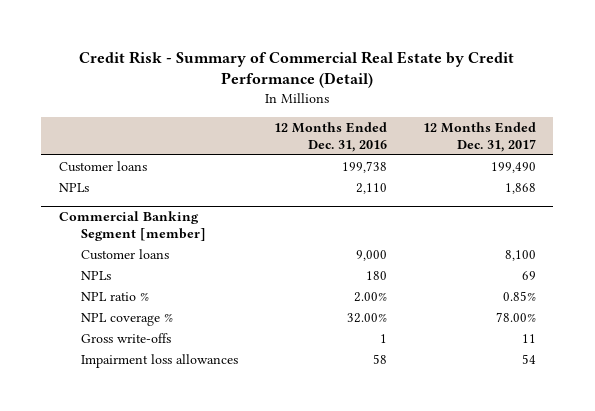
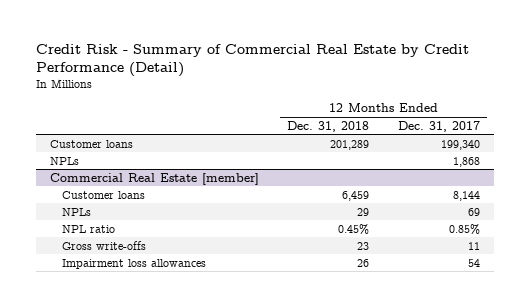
- | 12 Months Ended Dec. 31, 2016 | 12 Months Ended Dec. 31, 2017
+ | 12 Months Ended Dec. 31, 2018 | 12 Months Ended Dec. 31, 2017
- Customer loans | 199,738 | 199,490
+ Customer loans | 201,289 | 199,340
- Commercial Banking Segment [member]
- Customer loans | 9,000 | 8,100
+ Commercial Real Estate [member]
+ Customer loans | 6,459 | 8,144
- NPL ratio % | 2.00% | 0.85%
- NPL coverage % | 32.00% | 78.00%
+ NPL ratio | 0.45% | 0.85%

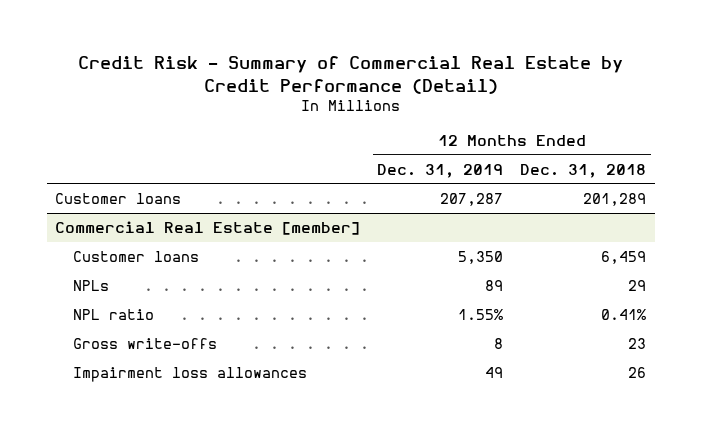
- | 12 Months Ended Dec. 31, 2018 | 12 Months Ended Dec. 31, 2017
+ | 12 Months Ended Dec. 31, 2019 | 12 Months Ended Dec. 31, 2018
- NPLs | | 1,868
@ Commercial Real Estate [member]
- NPL ratio | 0.45% | 0.85%
+ NPL ratio | 1.55% | 0.41%

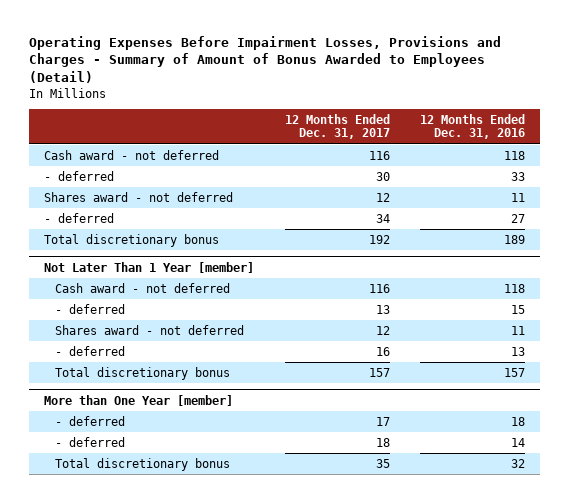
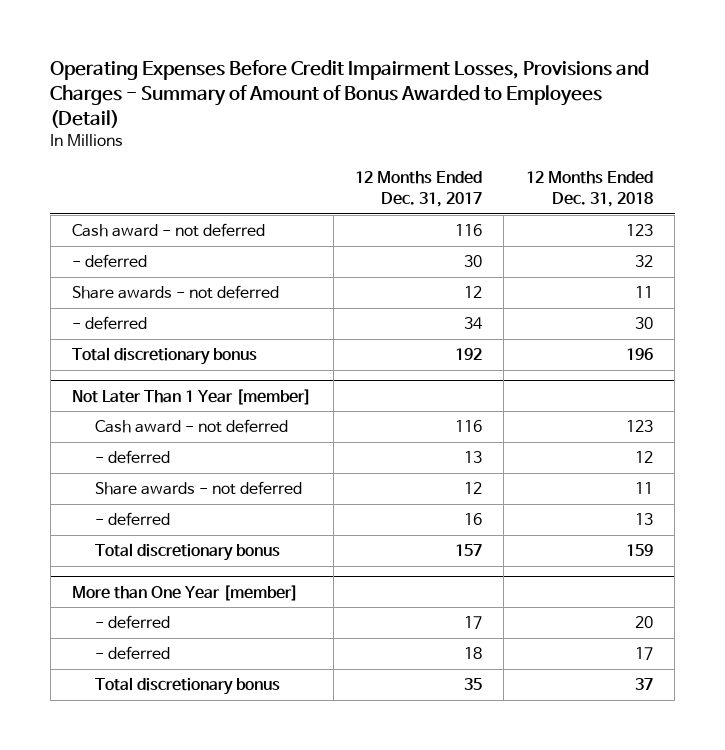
- Operating Expenses Before Impairment Losses, Provisions and Charges - Summary of Amount of Bonus Awarded to Employees (Detail)
+ Operating Expenses Before Credit Impairment Losses, Provisions and Charges - Summary of Amount of Bonus Awarded to Employees (Detail)
- | 12 Months Ended Dec. 31, 2017 | 12 Months Ended Dec. 31, 2016
+ | 12 Months Ended Dec. 31, 2017 | 12 Months Ended Dec. 31, 2018
- Shares award - not deferred | 12 | 11
+ Share awards - not deferred | 12 | 11
@ Not Later Than 1 Year [member]
- Shares award - not deferred | 12 | 11
+ Share awards - not deferred | 12 | 11

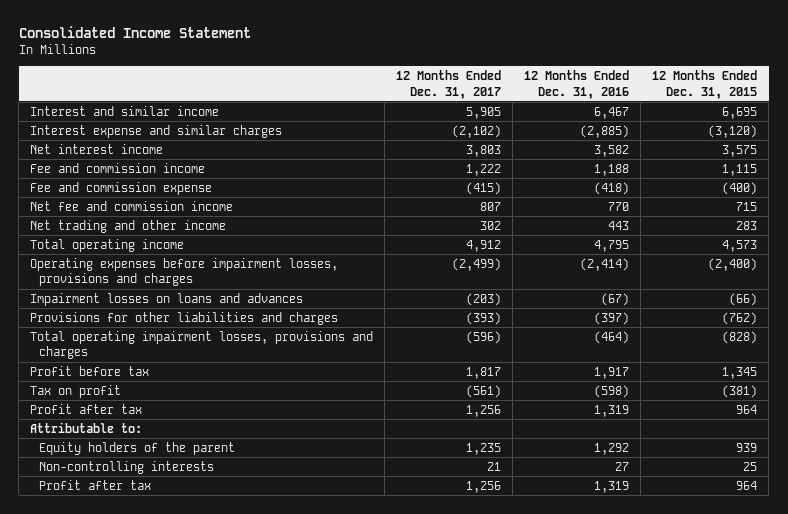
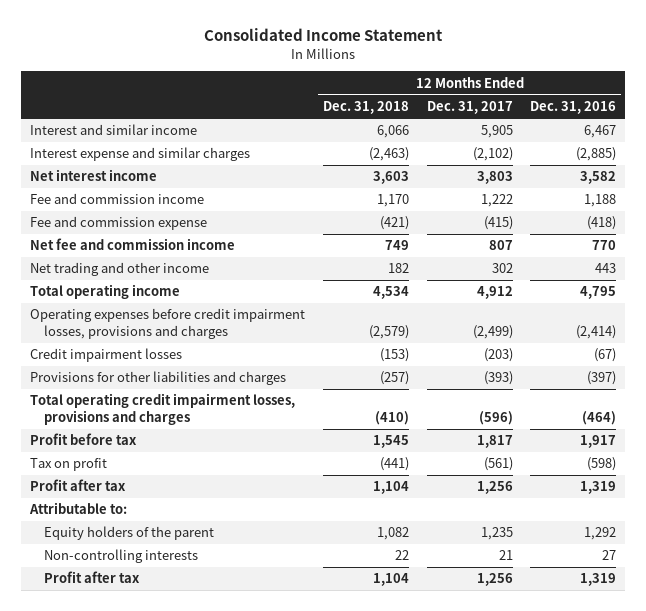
- | 12 Months Ended Dec. 31, 2017 | 12 Months Ended Dec. 31, 2016 | 12 Months Ended Dec. 31, 2015
+ | 12 Months Ended Dec. 31, 2018 | 12 Months Ended Dec. 31, 2017 | 12 Months Ended Dec. 31, 2016
- Operating expenses before impairment losses, provisions and charges | (2,499) | (2,414) | (2,400)
- Impairment losses on loans and advances | (203) | (67) | (66)
+ Operating expenses before credit impairment losses, provisions and charges | (2,579) | (2,499) | (2,414)
+ Credit impairment losses | (153) | (203) | (67)
- Total operating impairment losses, provisions and charges | (596) | (464) | (828)
+ Total operating credit impairment losses, provisions and charges | (410) | (596) | (464)

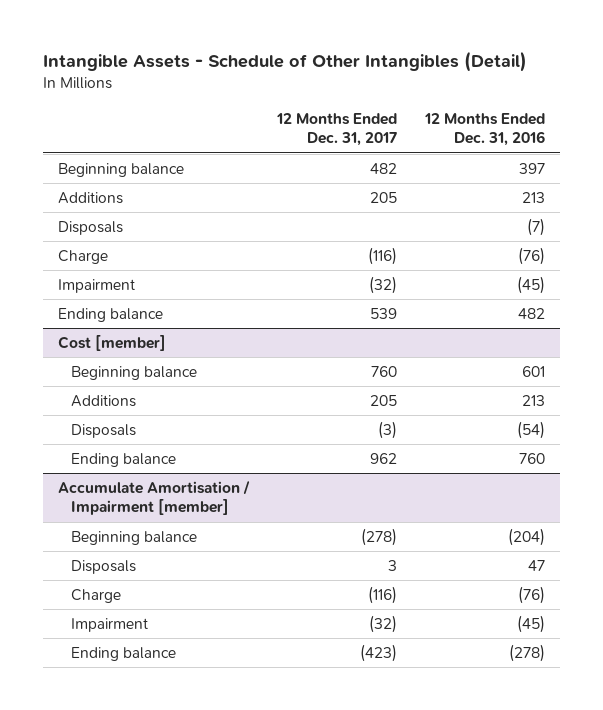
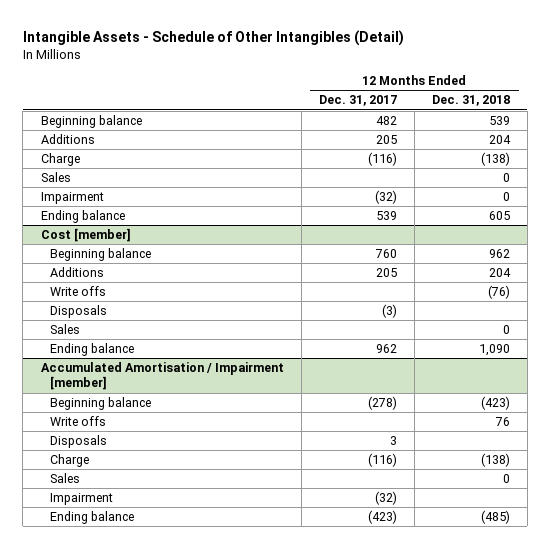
- | 12 Months Ended Dec. 31, 2017 | 12 Months Ended Dec. 31, 2016
+ | 12 Months Ended Dec. 31, 2017 | 12 Months Ended Dec. 31, 2018
- Disposals | | (7)
+ Sales | | 0
@ Cost [member]
+ Write offs | | (76)
+ Sales | | 0
- Accumulate Amortisation / Impairment [member]
+ Accumulated Amortisation / Impairment [member]
+ Write offs | | 76
+ Sales | | 0

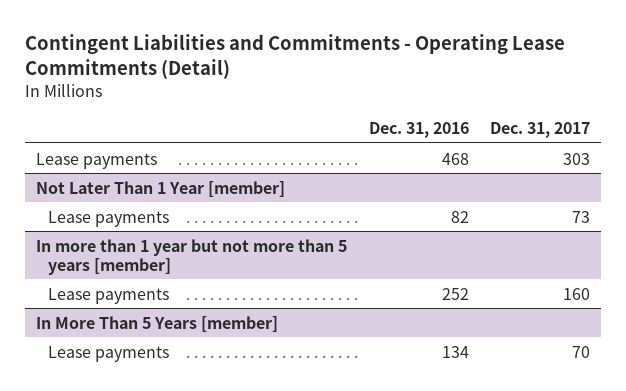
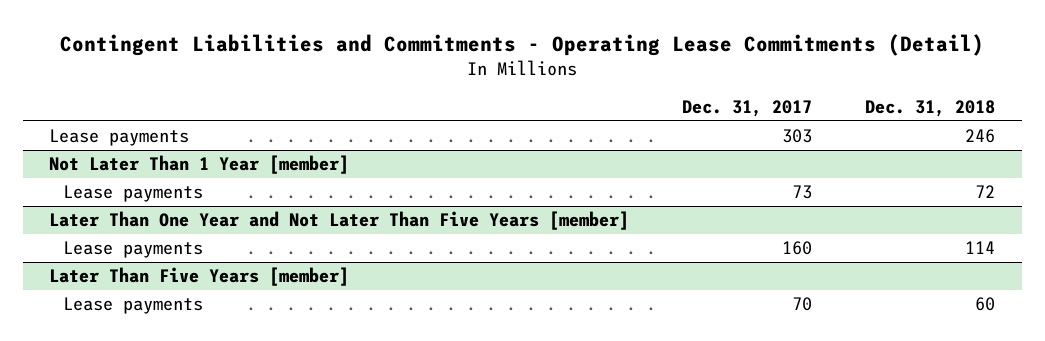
- | Dec. 31, 2016 | Dec. 31, 2017
+ | Dec. 31, 2017 | Dec. 31, 2018
- In more than 1 year but not more than 5 years [member]
+ Later Than One Year and Not Later Than Five Years [member]
- In More Than 5 Years [member]
+ Later Than Five Years [member]

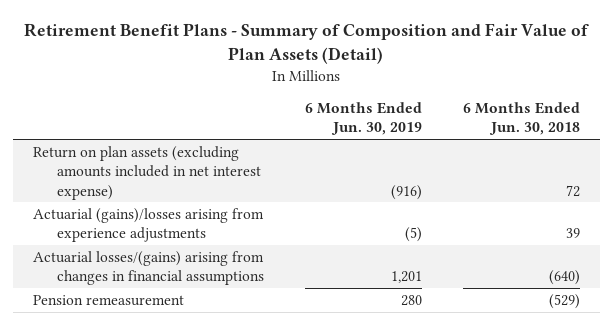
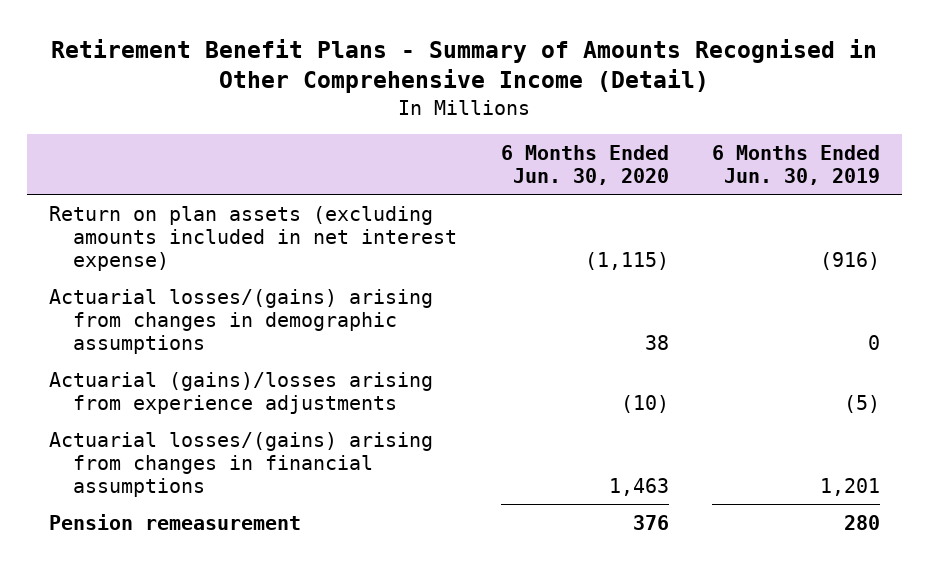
- Retirement Benefit Plans - Summary of Composition and Fair Value of Plan Assets (Detail)
+ Retirement Benefit Plans - Summary of Amounts Recognised in Other Comprehensive Income (Detail)
- | 6 Months Ended Jun. 30, 2019 | 6 Months Ended Jun. 30, 2018
+ | 6 Months Ended Jun. 30, 2020 | 6 Months Ended Jun. 30, 2019
+ Actuarial losses/(gains) arising from changes in demographic assumptions | 38 | 0

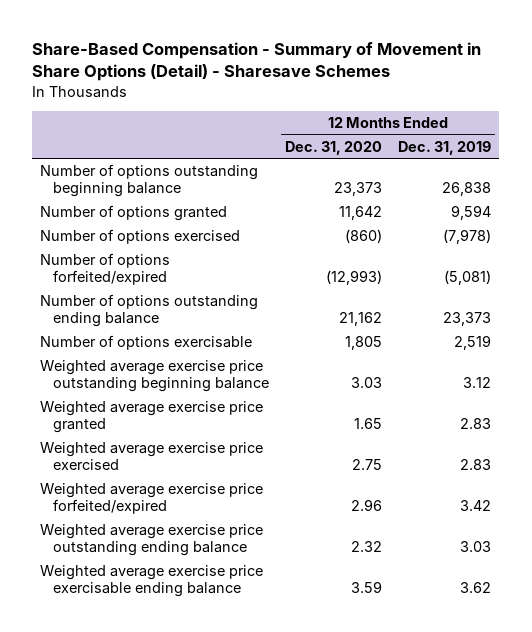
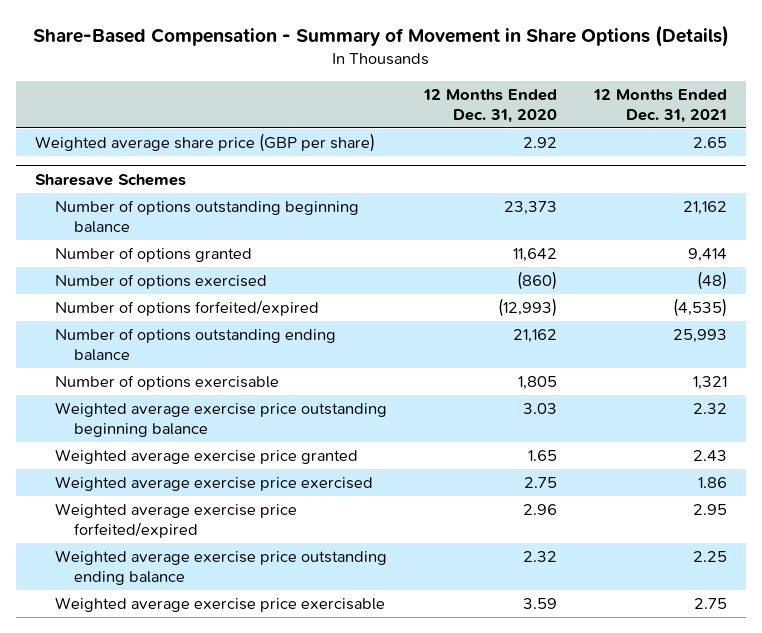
- Share-Based Compensation - Summary of Movement in Share Options (Detail) - Sharesave Schemes
+ Share-Based Compensation - Summary of Movement in Share Options (Details)
- | 12 Months Ended Dec. 31, 2020 | 12 Months Ended Dec. 31, 2019
+ | 12 Months Ended Dec. 31, 2020 | 12 Months Ended Dec. 31, 2021
+ Weighted average share price (GBP per share) | 2.92 | 2.65
+ Sharesave Schemes
- Weighted average exercise price exercisable ending balance | 3.59 | 3.62
+ Weighted average exercise price exercisable | 3.59 | 2.75

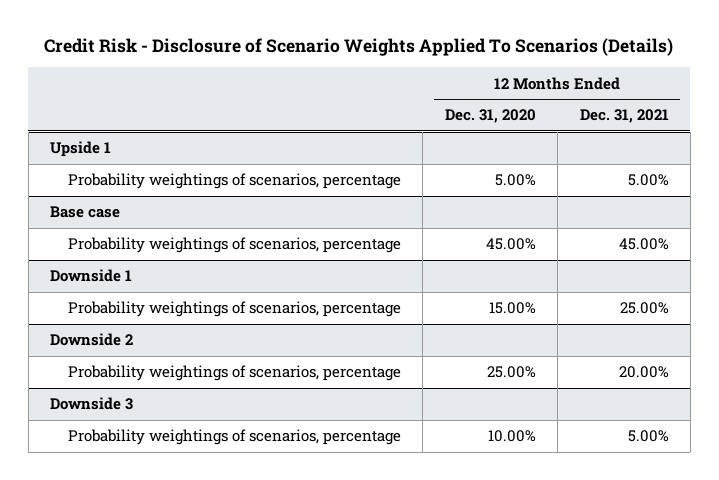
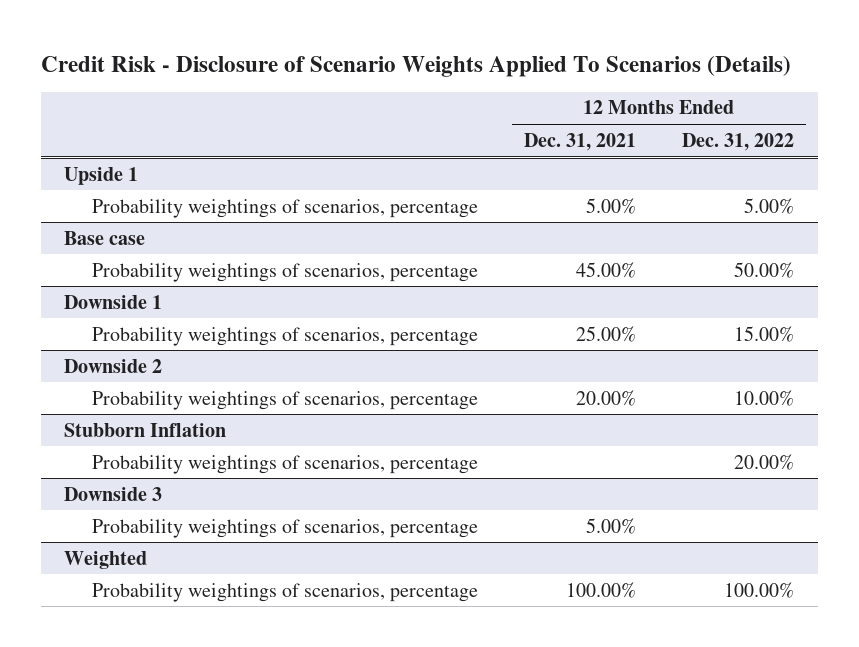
- | 12 Months Ended Dec. 31, 2020 | 12 Months Ended Dec. 31, 2021
+ | 12 Months Ended Dec. 31, 2021 | 12 Months Ended Dec. 31, 2022
+ Stubborn Inflation
+ Probability weightings of scenarios, percentage | | 20.00%
+ Weighted
+ Probability weightings of scenarios, percentage | 100.00% | 100.00%

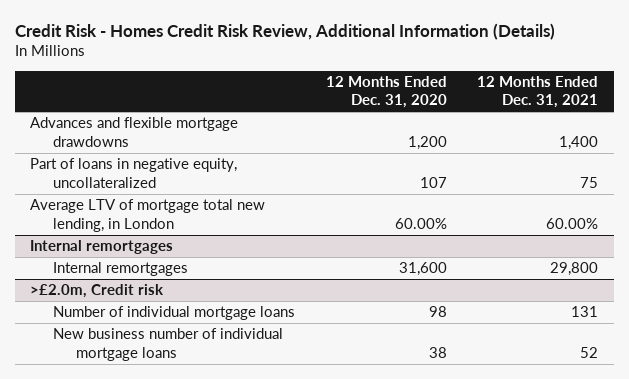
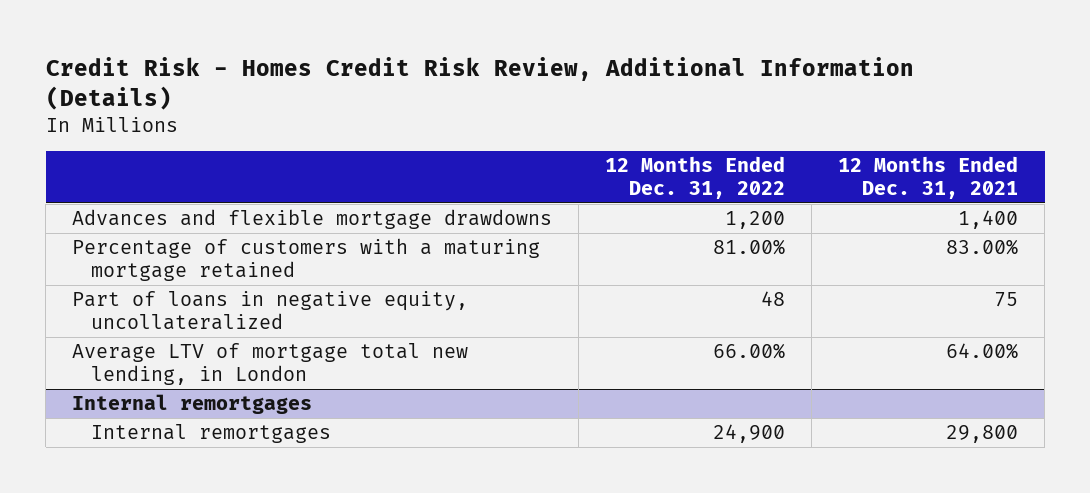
- | 12 Months Ended Dec. 31, 2020 | 12 Months Ended Dec. 31, 2021
+ | 12 Months Ended Dec. 31, 2022 | 12 Months Ended Dec. 31, 2021
+ Percentage of customers with a maturing mortgage retained | 81.00% | 83.00%
- Average LTV of mortgage total new lending, in London | 60.00% | 60.00%
+ Average LTV of mortgage total new lending, in London | 66.00% | 64.00%
- >£2.0m, Credit risk
- Number of individual mortgage loans | 98 | 131
- New business number of individual mortgage loans | 38 | 52

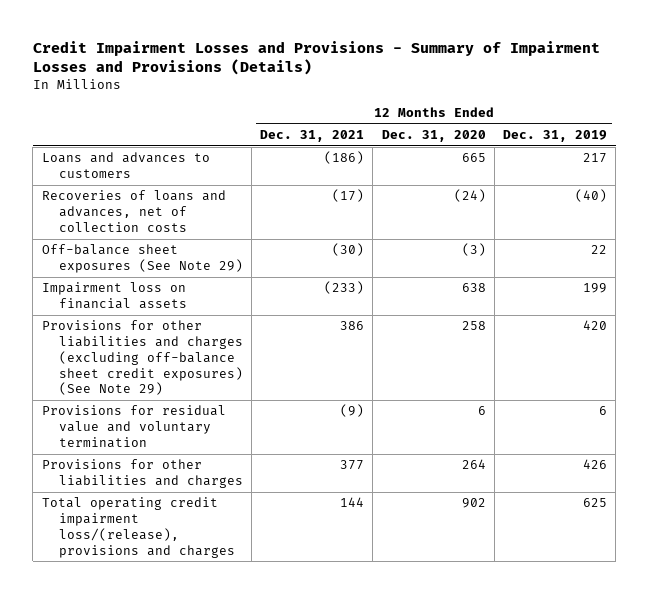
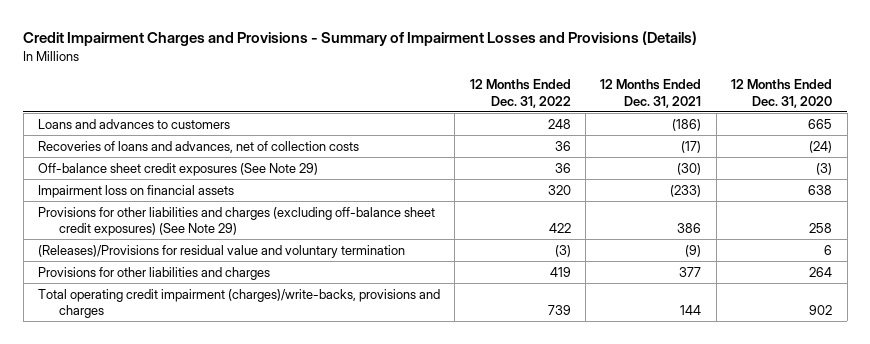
- Credit Impairment Losses and Provisions - Summary of Impairment Losses and Provisions (Details)
+ Credit Impairment Charges and Provisions - Summary of Impairment Losses and Provisions (Details)
- | 12 Months Ended Dec. 31, 2021 | 12 Months Ended Dec. 31, 2020 | 12 Months Ended Dec. 31, 2019
+ | 12 Months Ended Dec. 31, 2022 | 12 Months Ended Dec. 31, 2021 | 12 Months Ended Dec. 31, 2020
- Off-balance sheet exposures (See Note 29) | (30) | (3) | 22
+ Off-balance sheet credit exposures (See Note 29) | 36 | (30) | (3)
- Provisions for residual value and voluntary termination | (9) | 6 | 6
+ (Releases)/Provisions for residual value and voluntary termination | (3) | (9) | 6
- Total operating credit impairment loss/(release), provisions and charges | 144 | 902 | 625
+ Total operating credit impairment (charges)/write-backs, provisions and charges | 739 | 144 | 902

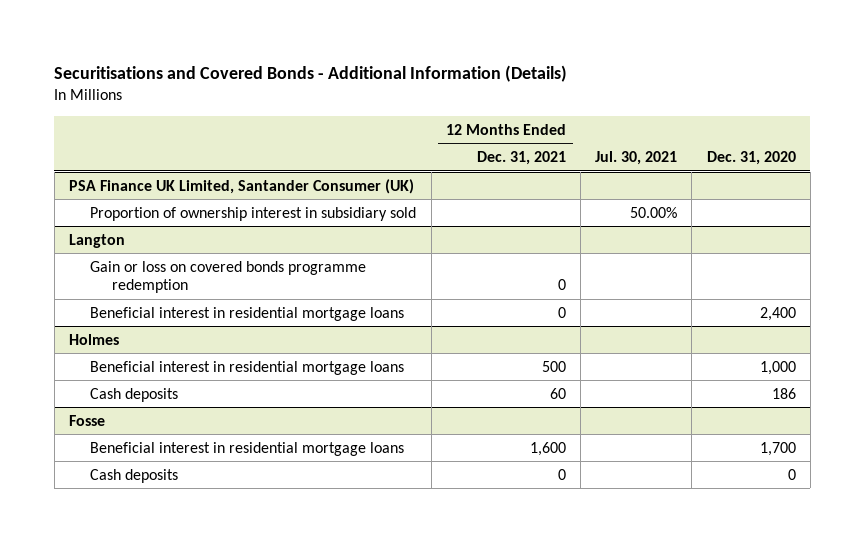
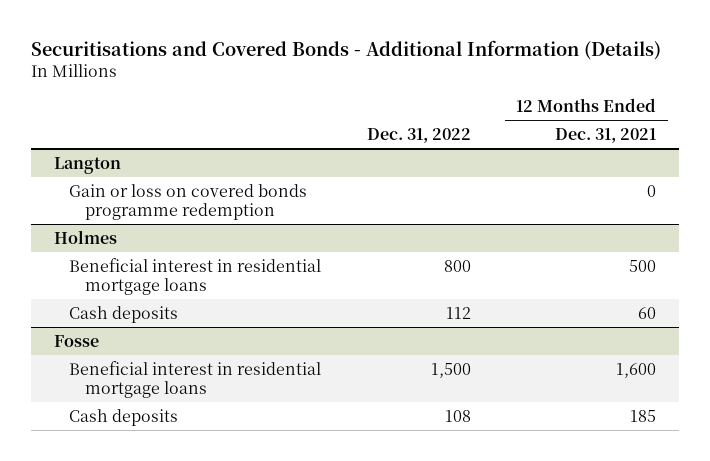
- | 12 Months Ended Dec. 31, 2021 | Jul. 30, 2021 | Dec. 31, 2020
+ | Dec. 31, 2022 | 12 Months Ended Dec. 31, 2021
- PSA Finance UK Limited, Santander Consumer (UK)
- Proportion of ownership interest in subsidiary sold | | 50.00% |
@ Langton
- Beneficial interest in residential mortgage loans | 0 | | 2,400
@ Fosse
- Cash deposits | 0 | | 0
+ Cash deposits | 108 | 185

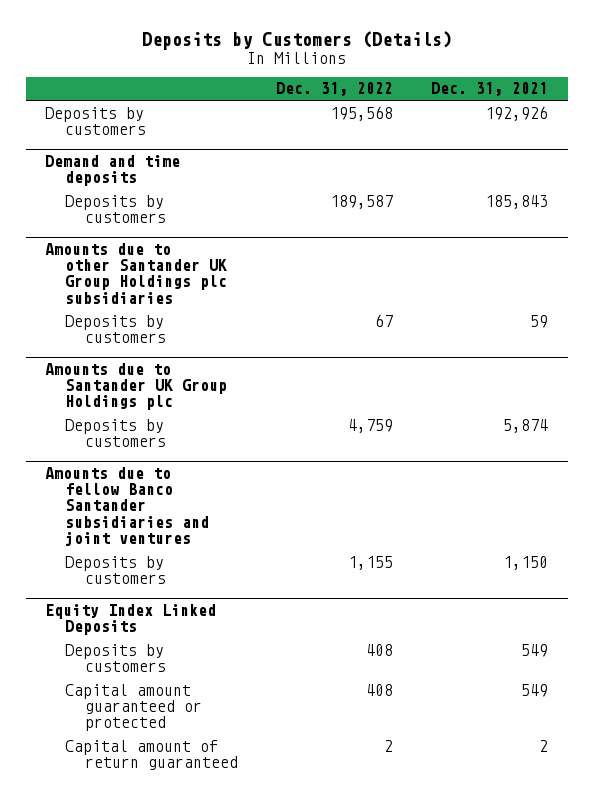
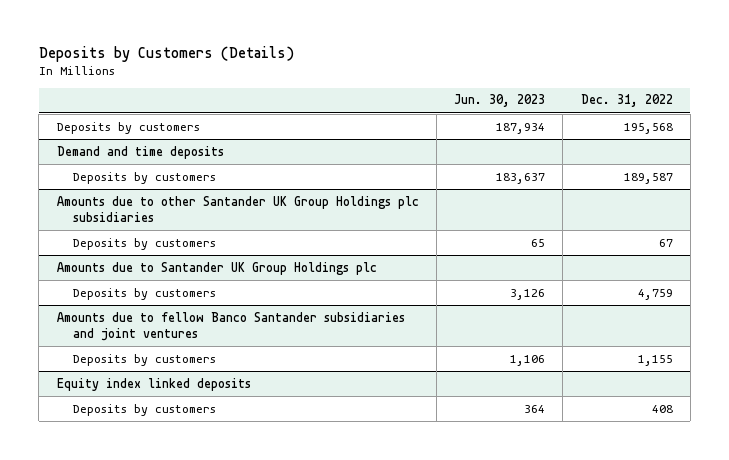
- | Dec. 31, 2022 | Dec. 31, 2021
+ | Jun. 30, 2023 | Dec. 31, 2022
- Equity Index Linked Deposits
+ Equity index linked deposits
- Capital amount guaranteed or protected | 408 | 549
- Capital amount of return guaranteed | 2 | 2

